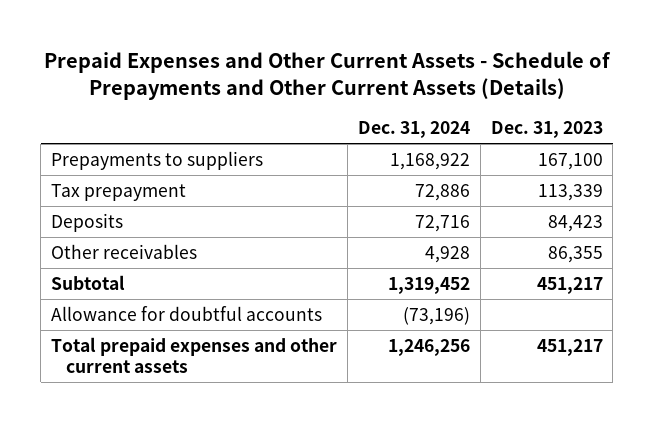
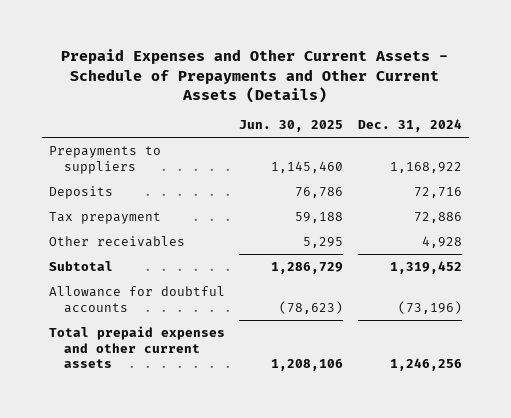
- | Dec. 31, 2024 | Dec. 31, 2023
+ | Jun. 30, 2025 | Dec. 31, 2024
moved down: Tax prepayment | 59,188 | 72,886

